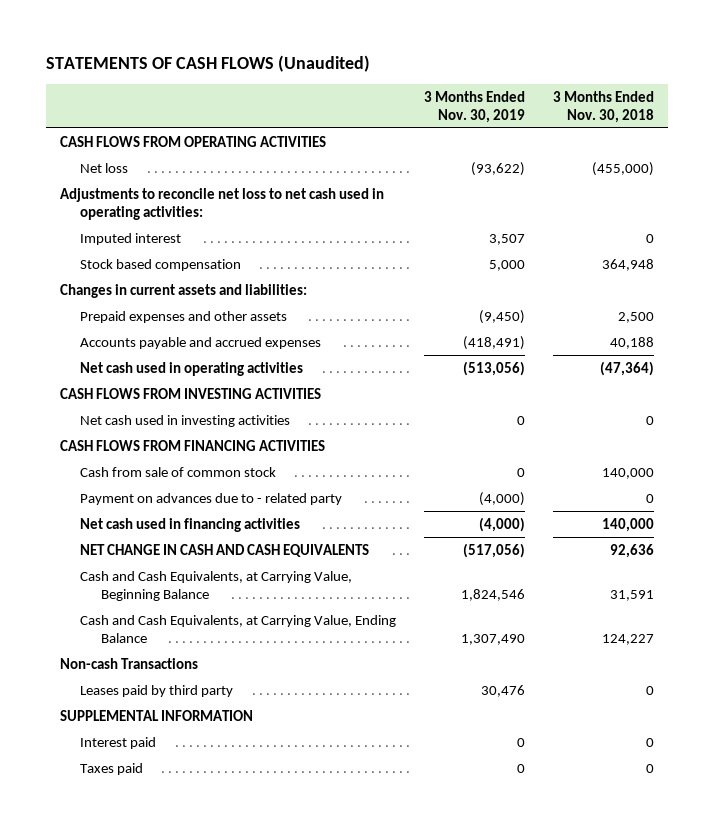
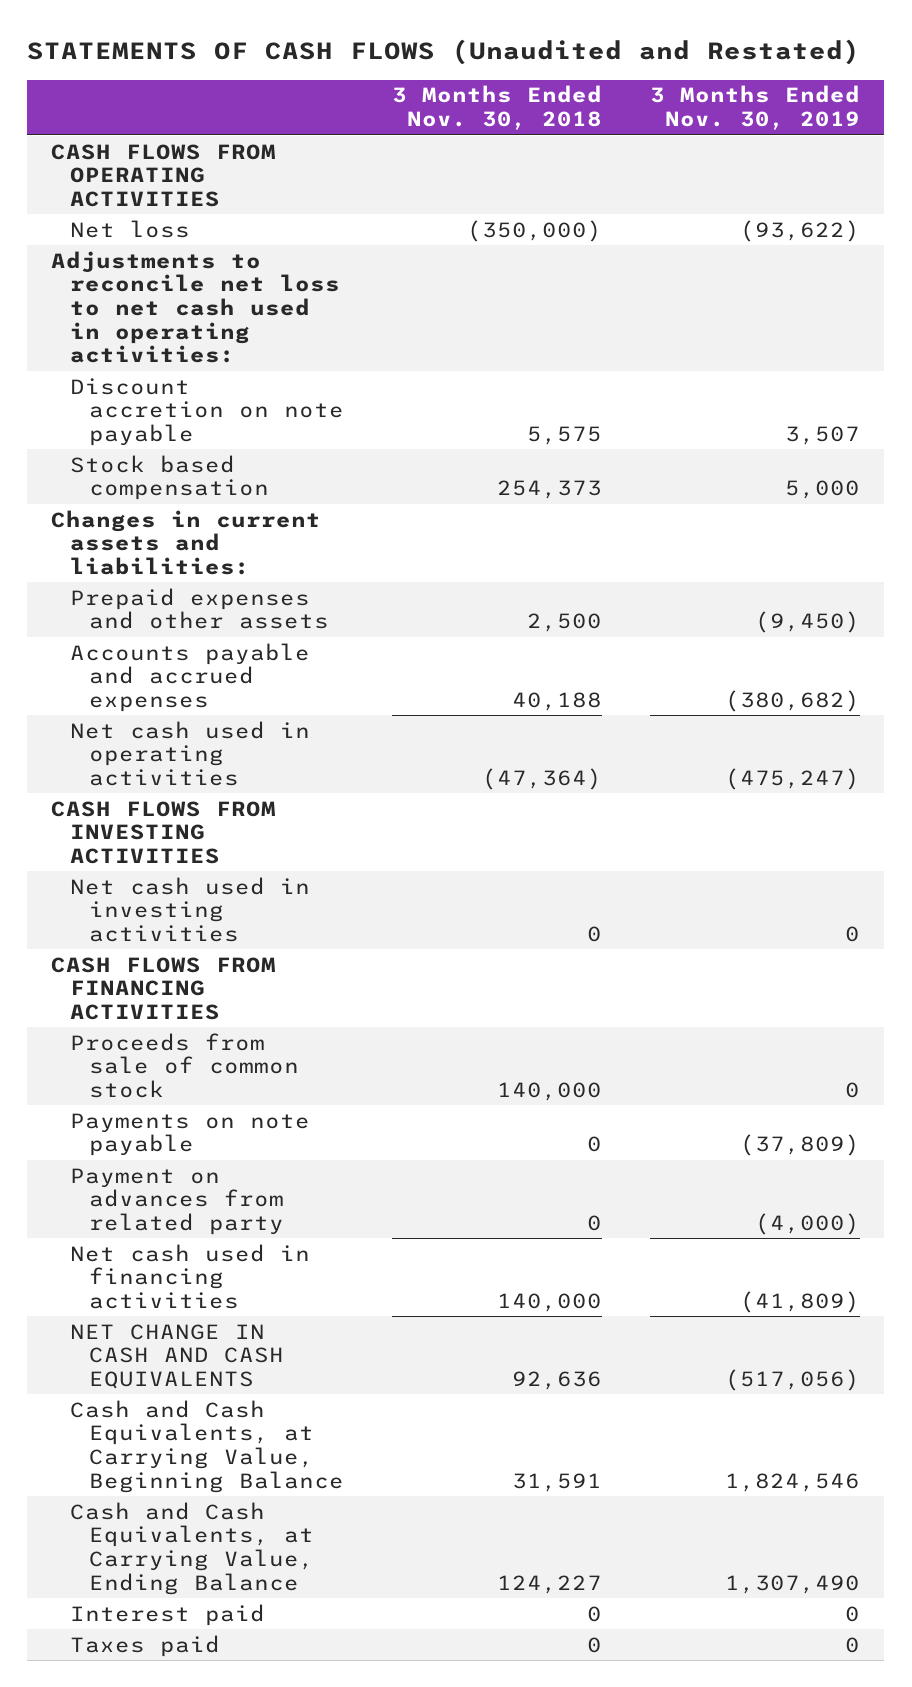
- STATEMENTS OF CASH FLOWS (Unaudited)
+ STATEMENTS OF CASH FLOWS (Unaudited and Restated)
- | 3 Months Ended Nov. 30, 2019 | 3 Months Ended Nov. 30, 2018
+ | 3 Months Ended Nov. 30, 2018 | 3 Months Ended Nov. 30, 2019
- Net loss | (93,622) | (455,000)
+ Net loss | (350,000) | (93,622)
- Imputed interest | 3,507 | 0
- Stock based compensation | 5,000 | 364,948
+ Discount accretion on note payable | 5,575 | 3,507
+ Stock based compensation | 254,373 | 5,000
- Accounts payable and accrued expenses | (418,491) | 40,188
- Net cash used in operating activities | (513,056) | (47,364)
+ Accounts payable and accrued expenses | 40,188 | (380,682)
+ Net cash used in operating activities | (47,364) | (475,247)
- Cash from sale of common stock | 0 | 140,000
- Payment on advances due to - related party | (4,000) | 0
- Net cash used in financing activities | (4,000) | 140,000
+ Proceeds from sale of common stock | 140,000 | 0
+ Payments on note payable | 0 | (37,809)
+ Payment on advances from related party | 0 | (4,000)
+ Net cash used in financing activities | 140,000 | (41,809)
- Non-cash Transactions
- Leases paid by third party | 30,476 | 0
- SUPPLEMENTAL INFORMATION

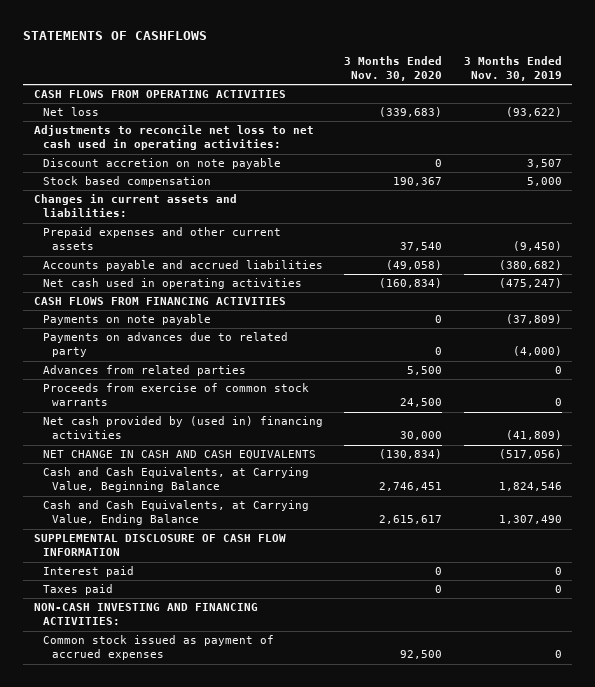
- STATEMENTS OF CASH FLOWS (Unaudited and Restated)
+ STATEMENTS OF CASHFLOWS
- | 3 Months Ended Nov. 30, 2018 | 3 Months Ended Nov. 30, 2019
+ | 3 Months Ended Nov. 30, 2020 | 3 Months Ended Nov. 30, 2019
- Prepaid expenses and other assets | 2,500 | (9,450)
- Accounts payable and accrued expenses | 40,188 | (380,682)
+ Prepaid expenses and other current assets | 37,540 | (9,450)
+ Accounts payable and accrued liabilities | (49,058) | (380,682)
- CASH FLOWS FROM INVESTING ACTIVITIES
- Net cash used in investing activities | 0 | 0
- Proceeds from sale of common stock | 140,000 | 0
- Payment on advances from related party | 0 | (4,000)
- Net cash used in financing activities | 140,000 | (41,809)
+ Payments on advances due to related party | 0 | (4,000)
+ Advances from related parties | 5,500 | 0
+ Proceeds from exercise of common stock warrants | 24,500 | 0
+ Net cash provided by (used in) financing activities | 30,000 | (41,809)
+ SUPPLEMENTAL DISCLOSURE OF CASH FLOW INFORMATION
+ NON-CASH INVESTING AND FINANCING ACTIVITIES:
+ Common stock issued as payment of accrued expenses | 92,500 | 0

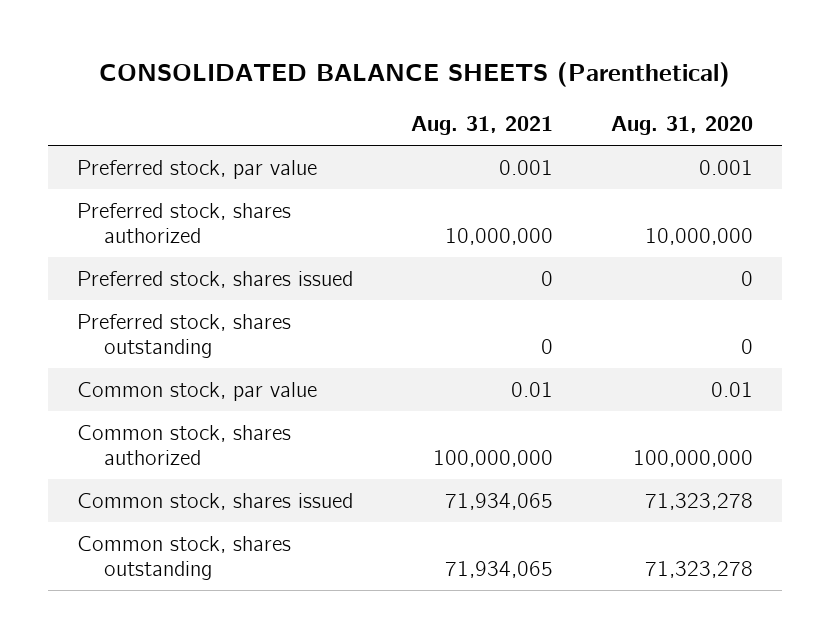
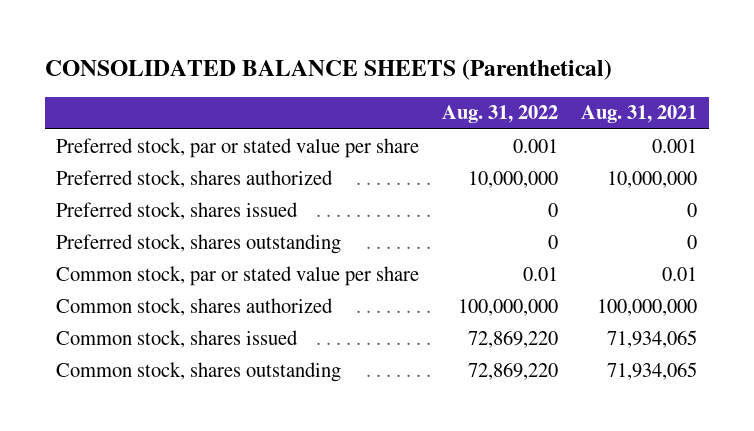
- | Aug. 31, 2021 | Aug. 31, 2020
+ | Aug. 31, 2022 | Aug. 31, 2021
- Preferred stock, par value | 0.001 | 0.001
+ Preferred stock, par or stated value per share | 0.001 | 0.001
- Common stock, par value | 0.01 | 0.01
+ Common stock, par or stated value per share | 0.01 | 0.01

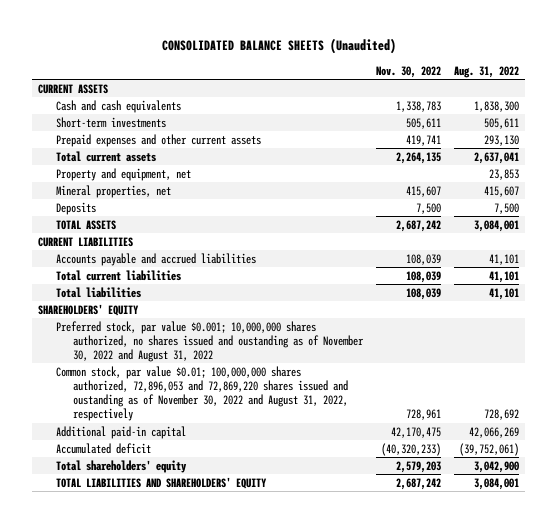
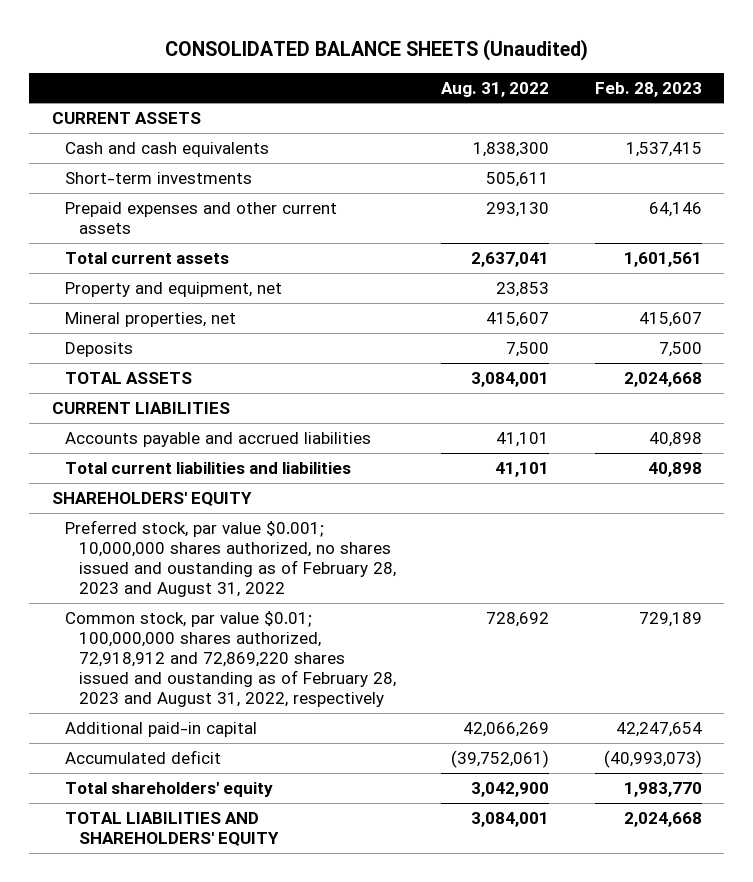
- | Nov. 30, 2022 | Aug. 31, 2022
+ | Aug. 31, 2022 | Feb. 28, 2023
- Total current liabilities | 108,039 | 41,101
- Total liabilities | 108,039 | 41,101
+ Total current liabilities and liabilities | 41,101 | 40,898
- Preferred stock, par value $0.001; 10,000,000 shares authorized, no shares issued and oustanding as of November 30, 2022 and August 31, 2022
- Common stock, par value $0.01; 100,000,000 shares authorized, 72,896,053 and 72,869,220 shares issued and oustanding as of November 30, 2022 and August 31, 2022, respectively | 728,961 | 728,692
+ Preferred stock, par value $0.001; 10,000,000 shares authorized, no shares issued and oustanding as of February 28, 2023 and August 31, 2022
+ Common stock, par value $0.01; 100,000,000 shares authorized, 72,918,912 and 72,869,220 shares issued and oustanding as of February 28, 2023 and August 31, 2022, respectively | 728,692 | 729,189

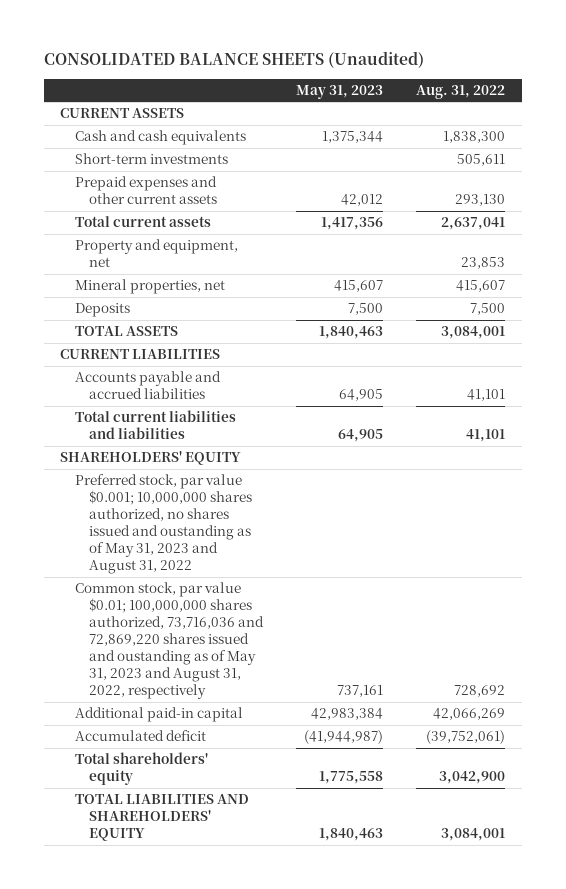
- | Aug. 31, 2022 | Feb. 28, 2023
+ | May 31, 2023 | Aug. 31, 2022
- Preferred stock, par value $0.001; 10,000,000 shares authorized, no shares issued and oustanding as of February 28, 2023 and August 31, 2022
- Common stock, par value $0.01; 100,000,000 shares authorized, 72,918,912 and 72,869,220 shares issued and oustanding as of February 28, 2023 and August 31, 2022, respectively | 728,692 | 729,189
+ Preferred stock, par value $0.001; 10,000,000 shares authorized, no shares issued and oustanding as of May 31, 2023 and August 31, 2022
+ Common stock, par value $0.01; 100,000,000 shares authorized, 73,716,036 and 72,869,220 shares issued and oustanding as of May 31, 2023 and August 31, 2022, respectively | 737,161 | 728,692

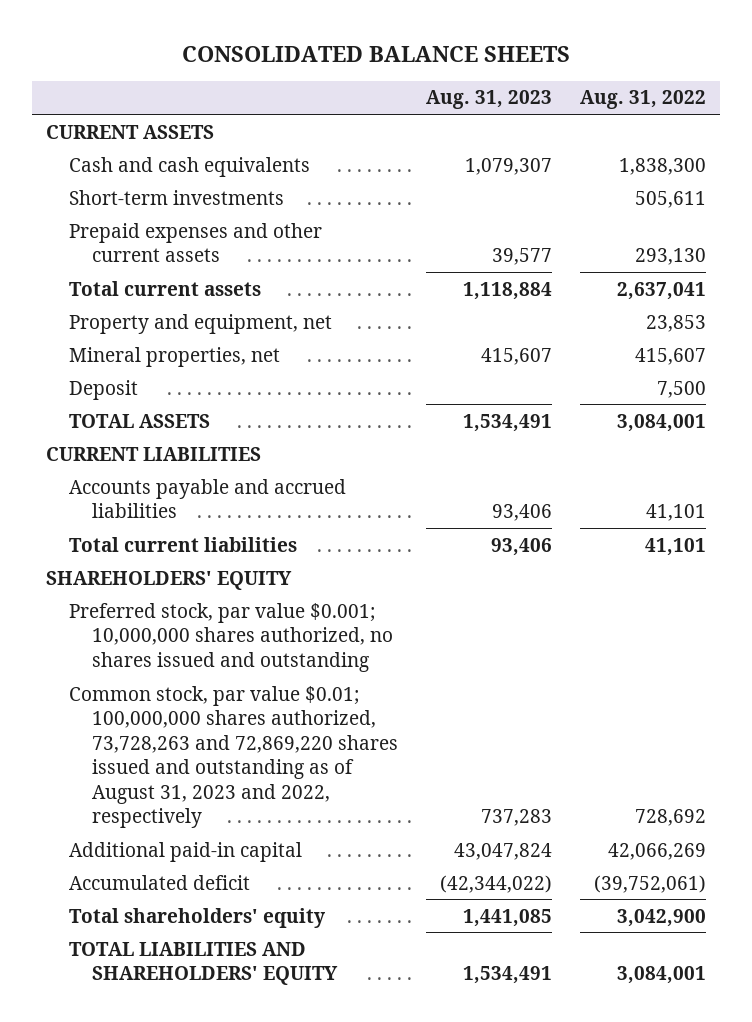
- CONSOLIDATED BALANCE SHEETS (Unaudited)
+ CONSOLIDATED BALANCE SHEETS
- | May 31, 2023 | Aug. 31, 2022
+ | Aug. 31, 2023 | Aug. 31, 2022
- Deposits | 7,500 | 7,500
+ Deposit | | 7,500
- Total current liabilities and liabilities | 64,905 | 41,101
+ Total current liabilities | 93,406 | 41,101
- Preferred stock, par value $0.001; 10,000,000 shares authorized, no shares issued and oustanding as of May 31, 2023 and August 31, 2022
- Common stock, par value $0.01; 100,000,000 shares authorized, 73,716,036 and 72,869,220 shares issued and oustanding as of May 31, 2023 and August 31, 2022, respectively | 737,161 | 728,692
+ Preferred stock, par value $0.001; 10,000,000 shares authorized, no shares issued and outstanding
+ Common stock, par value $0.01; 100,000,000 shares authorized, 73,728,263 and 72,869,220 shares issued and outstanding as of August 31, 2023 and 2022, respectively | 737,283 | 728,692

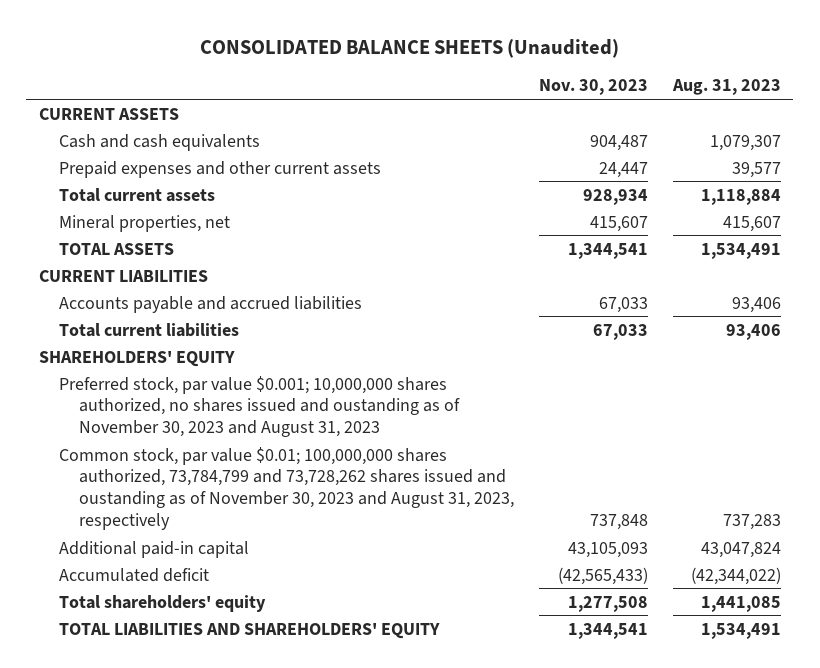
- CONSOLIDATED BALANCE SHEETS
+ CONSOLIDATED BALANCE SHEETS (Unaudited)
- | Aug. 31, 2023 | Aug. 31, 2022
+ | Nov. 30, 2023 | Aug. 31, 2023
- Short-term investments | | 505,611
- Property and equipment, net | | 23,853
- Deposit | | 7,500
- Preferred stock, par value $0.001; 10,000,000 shares authorized, no shares issued and outstanding
- Common stock, par value $0.01; 100,000,000 shares authorized, 73,728,263 and 72,869,220 shares issued and outstanding as of August 31, 2023 and 2022, respectively | 737,283 | 728,692
+ Preferred stock, par value $0.001; 10,000,000 shares authorized, no shares issued and oustanding as of November 30, 2023 and August 31, 2023
+ Common stock, par value $0.01; 100,000,000 shares authorized, 73,784,799 and 73,728,262 shares issued and oustanding as of November 30, 2023 and August 31, 2023, respectively | 737,848 | 737,283

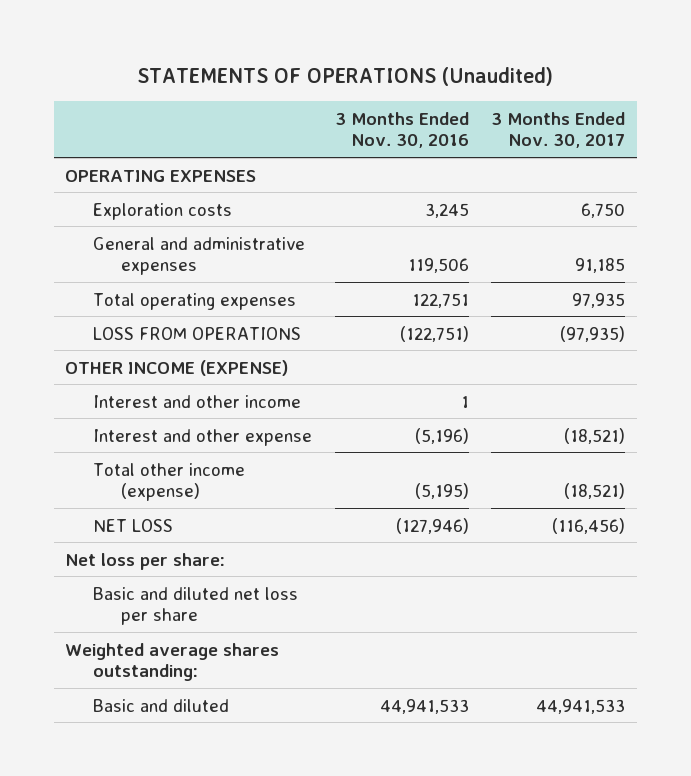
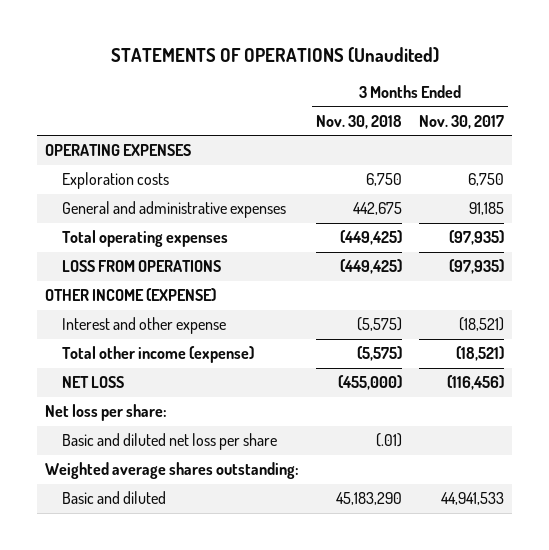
- | 3 Months Ended Nov. 30, 2016 | 3 Months Ended Nov. 30, 2017
+ | 3 Months Ended Nov. 30, 2018 | 3 Months Ended Nov. 30, 2017
- Total operating expenses | 122,751 | 97,935
+ Total operating expenses | (449,425) | (97,935)
- Interest and other income | 1 |

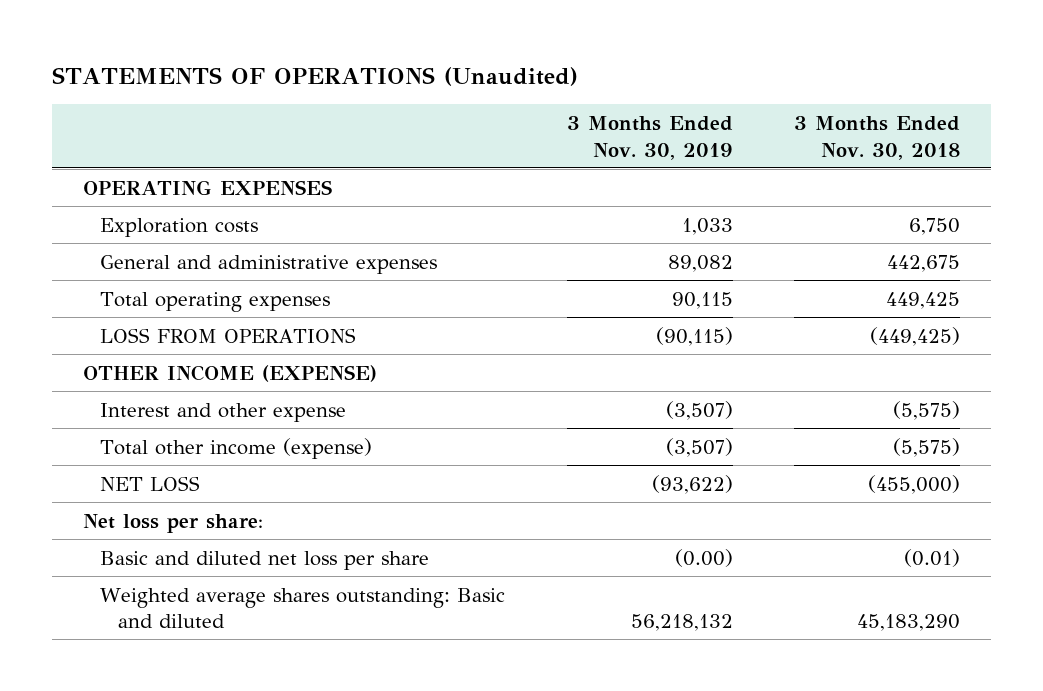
- | 3 Months Ended Nov. 30, 2018 | 3 Months Ended Nov. 30, 2017
+ | 3 Months Ended Nov. 30, 2019 | 3 Months Ended Nov. 30, 2018
- Total operating expenses | (449,425) | (97,935)
+ Total operating expenses | 90,115 | 449,425
- Basic and diluted net loss per share | (.01) |
- Weighted average shares outstanding:
- Basic and diluted | 45,183,290 | 44,941,533
+ Basic and diluted net loss per share | (0.00) | (0.01)
+ Weighted average shares outstanding: Basic and diluted | 56,218,132 | 45,183,290

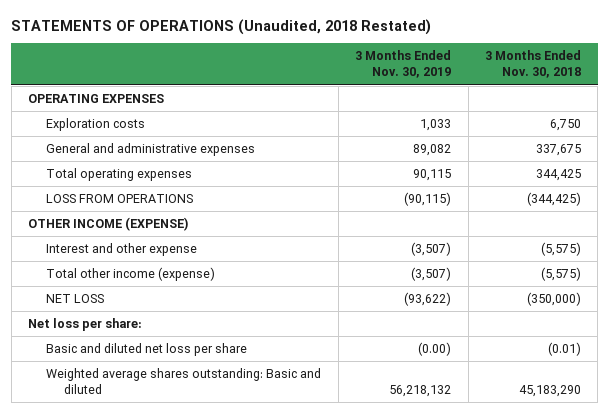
- STATEMENTS OF OPERATIONS (Unaudited)
+ STATEMENTS OF OPERATIONS (Unaudited, 2018 Restated)
- General and administrative expenses | 89,082 | 442,675
- Total operating expenses | 90,115 | 449,425
- LOSS FROM OPERATIONS | (90,115) | (449,425)
+ General and administrative expenses | 89,082 | 337,675
+ Total operating expenses | 90,115 | 344,425
+ LOSS FROM OPERATIONS | (90,115) | (344,425)
- NET LOSS | (93,622) | (455,000)
+ NET LOSS | (93,622) | (350,000)

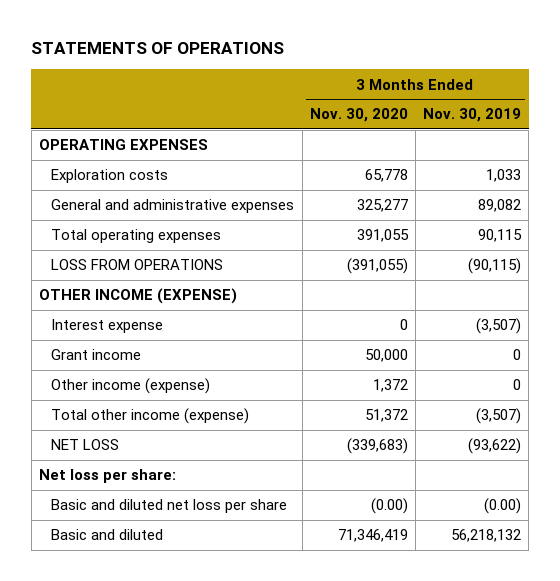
- STATEMENTS OF OPERATIONS (Unaudited, 2018 Restated)
+ STATEMENTS OF OPERATIONS
- | 3 Months Ended Nov. 30, 2019 | 3 Months Ended Nov. 30, 2018
+ | 3 Months Ended Nov. 30, 2020 | 3 Months Ended Nov. 30, 2019
- Interest and other expense | (3,507) | (5,575)
+ Interest expense | 0 | (3,507)
+ Grant income | 50,000 | 0
+ Other income (expense) | 1,372 | 0
- Weighted average shares outstanding: Basic and diluted | 56,218,132 | 45,183,290
+ Basic and diluted | 71,346,419 | 56,218,132

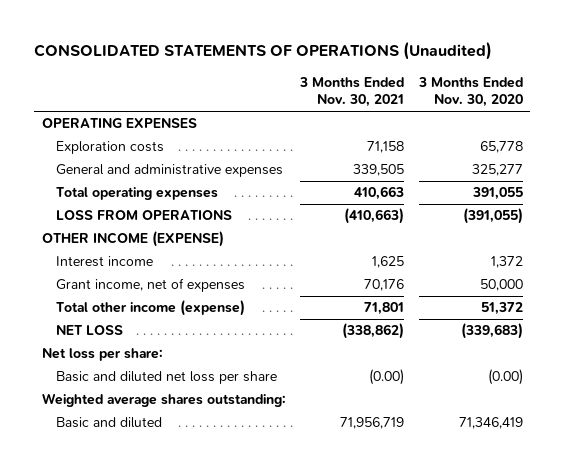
- STATEMENTS OF OPERATIONS
+ CONSOLIDATED STATEMENTS OF OPERATIONS (Unaudited)
- | 3 Months Ended Nov. 30, 2020 | 3 Months Ended Nov. 30, 2019
+ | 3 Months Ended Nov. 30, 2021 | 3 Months Ended Nov. 30, 2020
- Interest expense | 0 | (3,507)
- Grant income | 50,000 | 0
- Other income (expense) | 1,372 | 0
+ Interest income | 1,625 | 1,372
+ Grant income, net of expenses | 70,176 | 50,000
+ Weighted average shares outstanding:

